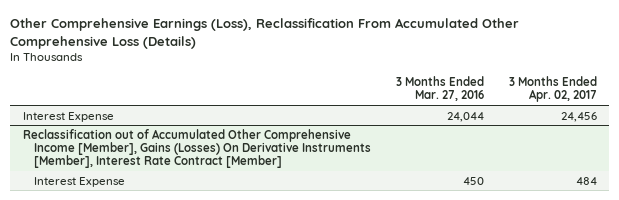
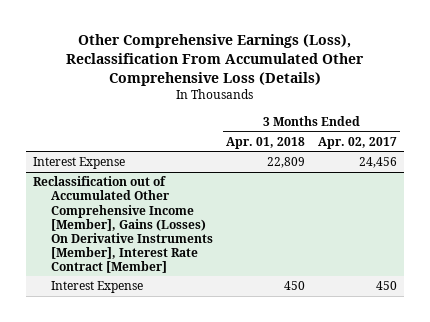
- | 3 Months Ended Mar. 27, 2016 | 3 Months Ended Apr. 02, 2017
+ | 3 Months Ended Apr. 01, 2018 | 3 Months Ended Apr. 02, 2017
@ Reclassification out of Accumulated Other Comprehensive Income [Member], Gains (Losses) On Derivative Instruments [Member], Interest Rate Contract [Member]
- Interest Expense | 450 | 484
+ Interest Expense | 450 | 450

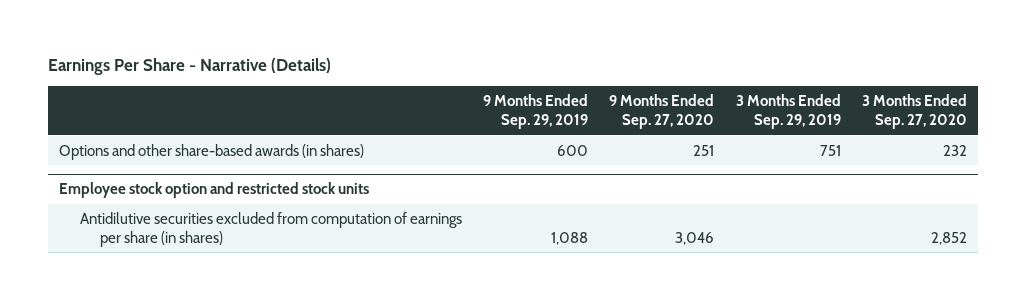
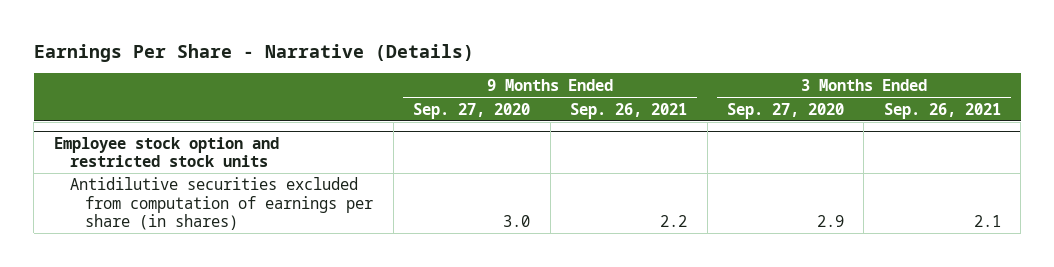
- | 9 Months Ended Sep. 29, 2019 | 9 Months Ended Sep. 27, 2020 | 3 Months Ended Sep. 29, 2019 | 3 Months Ended Sep. 27, 2020
+ | 9 Months Ended Sep. 27, 2020 | 9 Months Ended Sep. 26, 2021 | 3 Months Ended Sep. 27, 2020 | 3 Months Ended Sep. 26, 2021
- Options and other share-based awards (in shares) | 600 | 251 | 751 | 232
@ Employee stock option and restricted stock units
- Antidilutive securities excluded from computation of earnings per share (in shares) | 1,088 | 3,046 | | 2,852
+ Antidilutive securities excluded from computation of earnings per share (in shares) | 3.0 | 2.2 | 2.9 | 2.1

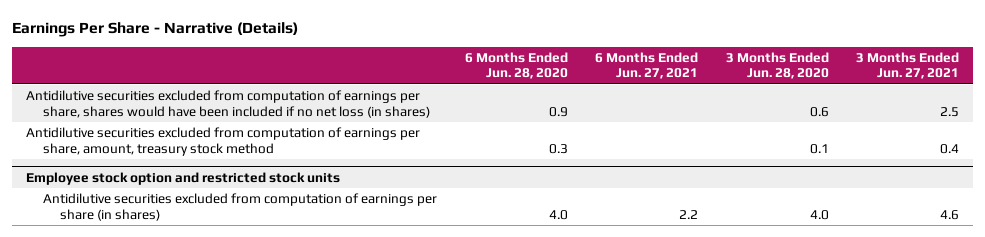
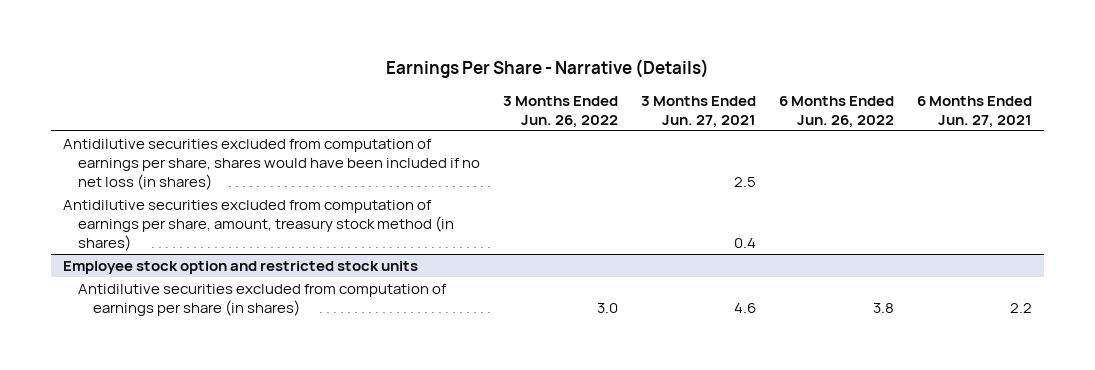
- | 6 Months Ended Jun. 28, 2020 | 6 Months Ended Jun. 27, 2021 | 3 Months Ended Jun. 28, 2020 | 3 Months Ended Jun. 27, 2021
+ | 3 Months Ended Jun. 26, 2022 | 3 Months Ended Jun. 27, 2021 | 6 Months Ended Jun. 26, 2022 | 6 Months Ended Jun. 27, 2021
- Antidilutive securities excluded from computation of earnings per share, amount, treasury stock method | 0.3 | | 0.1 | 0.4
+ Antidilutive securities excluded from computation of earnings per share, amount, treasury stock method (in shares) | | 0.4 | |

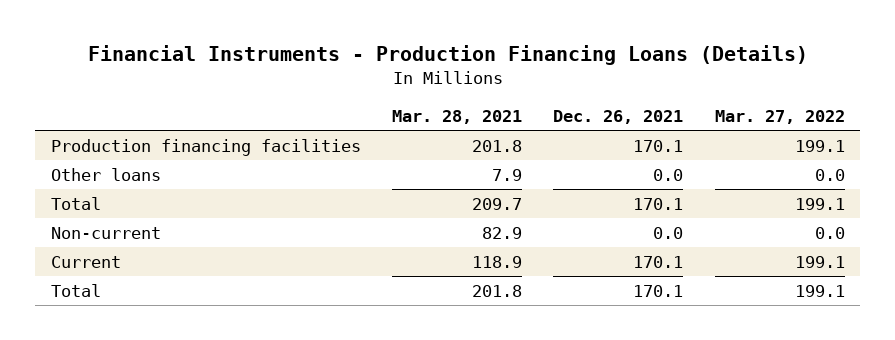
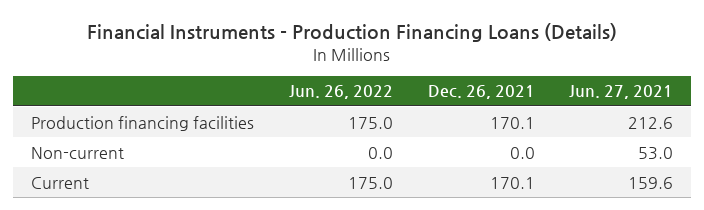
- | Mar. 28, 2021 | Dec. 26, 2021 | Mar. 27, 2022
+ | Jun. 26, 2022 | Dec. 26, 2021 | Jun. 27, 2021
- Other loans | 7.9 | 0.0 | 0.0
- Total | 209.7 | 170.1 | 199.1
- Total | 201.8 | 170.1 | 199.1

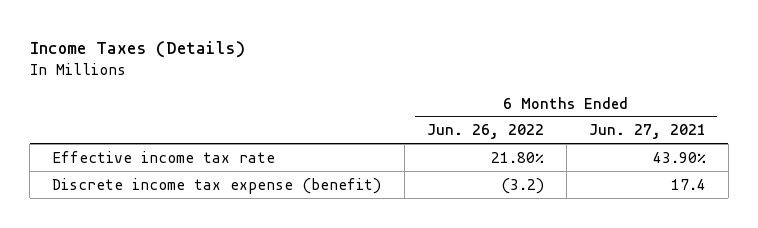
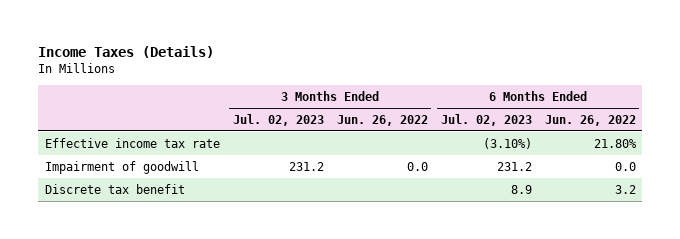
- | 6 Months Ended Jun. 26, 2022 | 6 Months Ended Jun. 27, 2021
+ | 3 Months Ended Jul. 02, 2023 | 3 Months Ended Jun. 26, 2022 | 6 Months Ended Jul. 02, 2023 | 6 Months Ended Jun. 26, 2022
- Discrete income tax expense (benefit) | (3.2) | 17.4
+ Impairment of goodwill | 231.2 | 0.0 | 231.2 | 0.0
+ Discrete tax benefit | | | 8.9 | 3.2

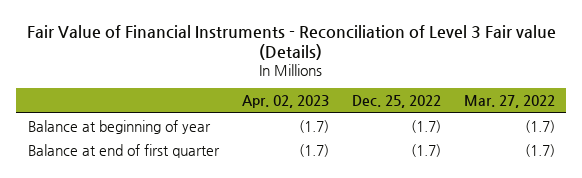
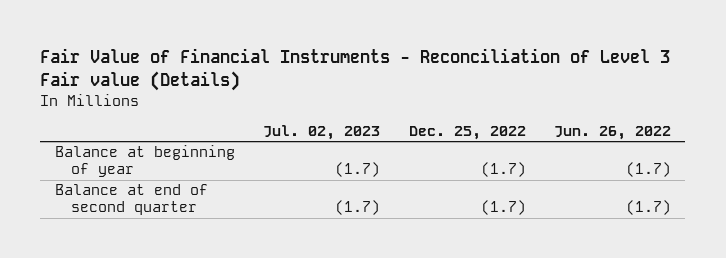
- | Apr. 02, 2023 | Dec. 25, 2022 | Mar. 27, 2022
+ | Jul. 02, 2023 | Dec. 25, 2022 | Jun. 26, 2022
- Balance at end of first quarter | (1.7) | (1.7) | (1.7)
+ Balance at end of second quarter | (1.7) | (1.7) | (1.7)

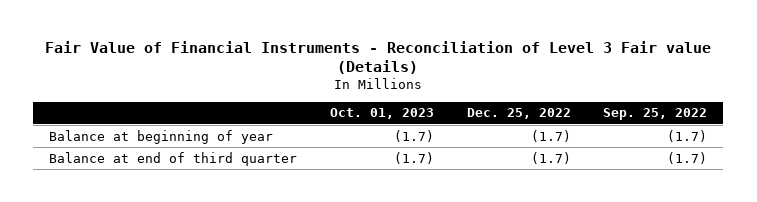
- | Jul. 02, 2023 | Dec. 25, 2022 | Jun. 26, 2022
+ | Oct. 01, 2023 | Dec. 25, 2022 | Sep. 25, 2022
- Balance at end of second quarter | (1.7) | (1.7) | (1.7)
+ Balance at end of third quarter | (1.7) | (1.7) | (1.7)

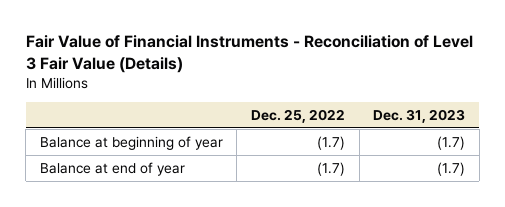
- Fair Value of Financial Instruments - Reconciliation of Level 3 Fair value (Details)
+ Fair Value of Financial Instruments - Reconciliation of Level 3 Fair Value (Details)
- | Oct. 01, 2023 | Dec. 25, 2022 | Sep. 25, 2022
+ | Dec. 25, 2022 | Dec. 31, 2023
- Balance at end of third quarter | (1.7) | (1.7) | (1.7)
+ Balance at end of year | (1.7) | (1.7)

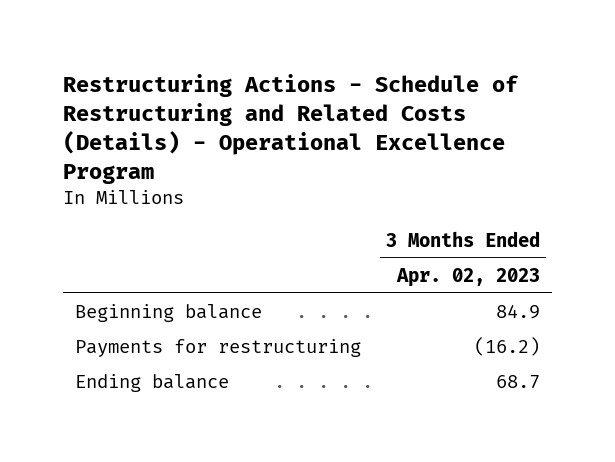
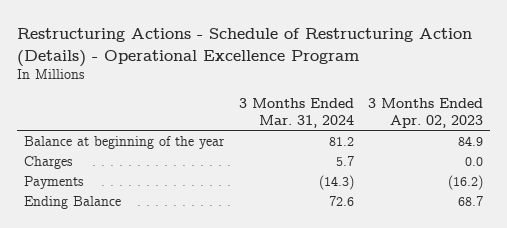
- Restructuring Actions - Schedule of Restructuring and Related Costs (Details) - Operational Excellence Program
+ Restructuring Actions - Schedule of Restructuring Action (Details) - Operational Excellence Program
- | 3 Months Ended Apr. 02, 2023
+ | 3 Months Ended Mar. 31, 2024 | 3 Months Ended Apr. 02, 2023
- Beginning balance | 84.9
- Payments for restructuring | (16.2)
- Ending balance | 68.7
+ Balance at beginning of the year | 81.2 | 84.9
+ Charges | 5.7 | 0.0
+ Payments | (14.3) | (16.2)
+ Ending Balance | 72.6 | 68.7

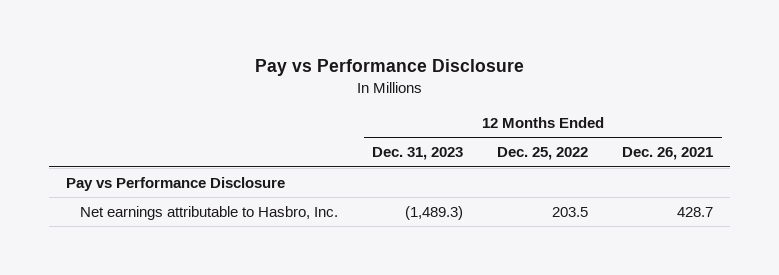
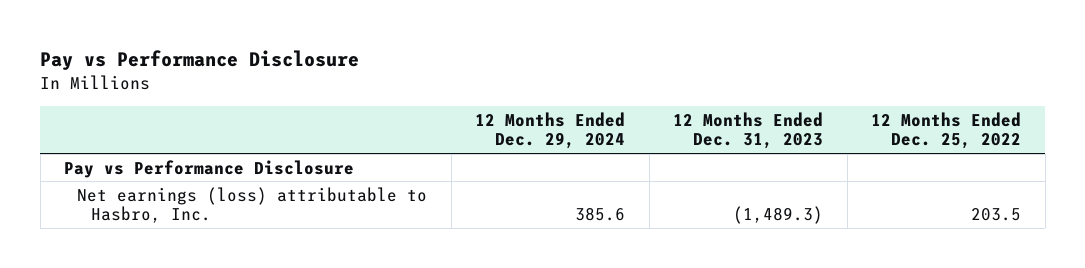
- | 12 Months Ended Dec. 31, 2023 | 12 Months Ended Dec. 25, 2022 | 12 Months Ended Dec. 26, 2021
+ | 12 Months Ended Dec. 29, 2024 | 12 Months Ended Dec. 31, 2023 | 12 Months Ended Dec. 25, 2022
- Net earnings attributable to Hasbro, Inc. | (1,489.3) | 203.5 | 428.7
+ Net earnings (loss) attributable to Hasbro, Inc. | 385.6 | (1,489.3) | 203.5

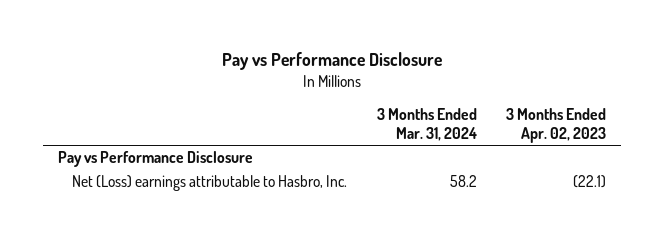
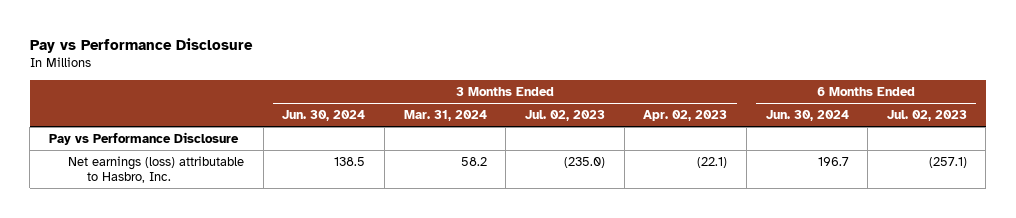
- | 3 Months Ended Mar. 31, 2024 | 3 Months Ended Apr. 02, 2023
+ | 3 Months Ended Jun. 30, 2024 | 3 Months Ended Mar. 31, 2024 | 3 Months Ended Jul. 02, 2023 | 3 Months Ended Apr. 02, 2023 | 6 Months Ended Jun. 30, 2024 | 6 Months Ended Jul. 02, 2023
- Net (Loss) earnings attributable to Hasbro, Inc. | 58.2 | (22.1)
+ Net earnings (loss) attributable to Hasbro, Inc. | 138.5 | 58.2 | (235.0) | (22.1) | 196.7 | (257.1)

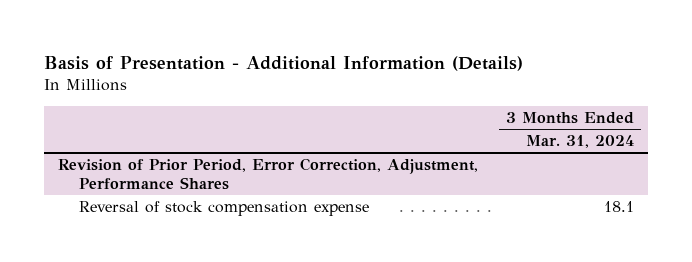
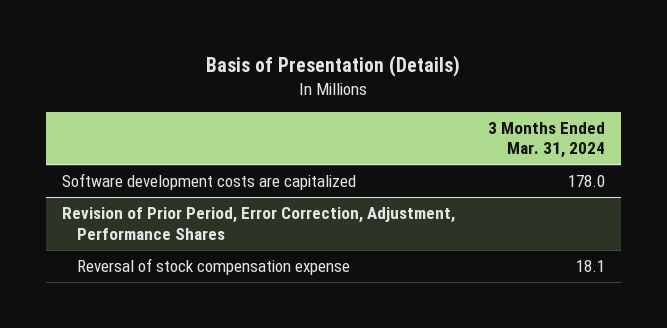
- Basis of Presentation - Additional Information (Details)
+ Basis of Presentation (Details)
+ Software development costs are capitalized | 178.0

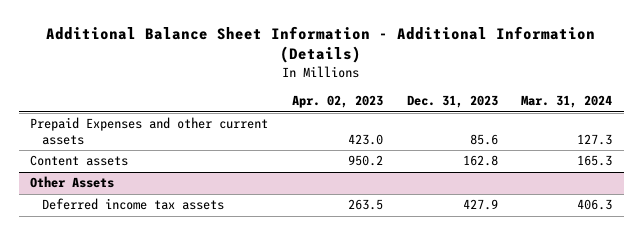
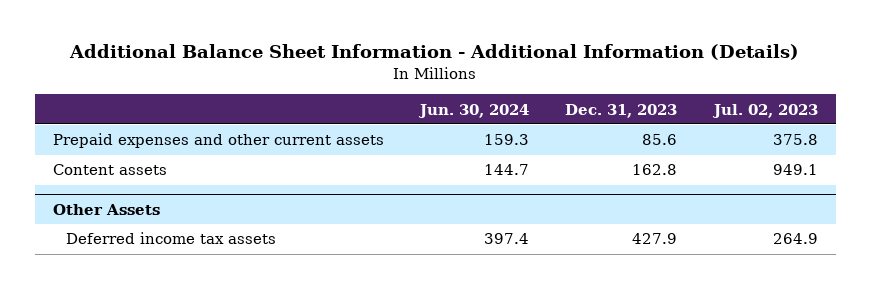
- | Apr. 02, 2023 | Dec. 31, 2023 | Mar. 31, 2024
+ | Jun. 30, 2024 | Dec. 31, 2023 | Jul. 02, 2023
- Prepaid Expenses and other current assets | 423.0 | 85.6 | 127.3
+ Prepaid expenses and other current assets | 159.3 | 85.6 | 375.8

